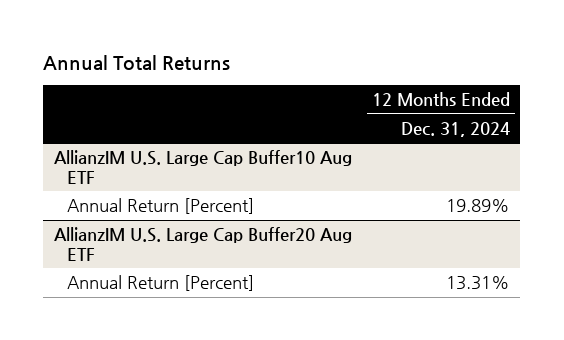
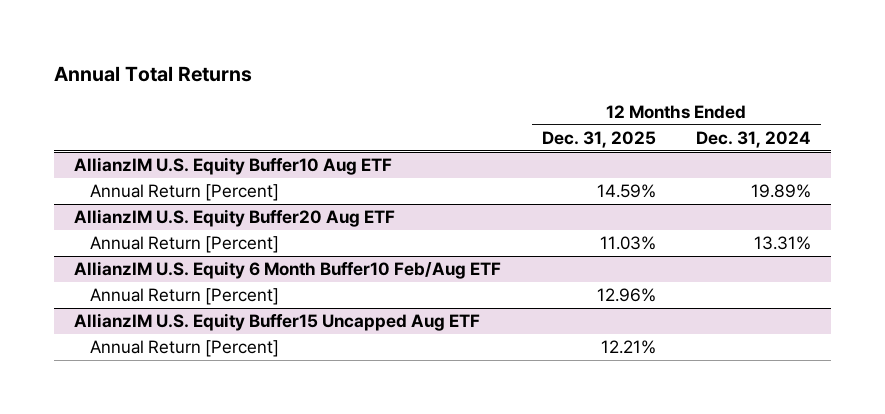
- | 12 Months Ended Dec. 31, 2024
+ | 12 Months Ended Dec. 31, 2025 | 12 Months Ended Dec. 31, 2024
- AllianzIM U.S. Large Cap Buffer10 Aug ETF
+ AllianzIM U.S. Equity Buffer10 Aug ETF
- AllianzIM U.S. Large Cap Buffer20 Aug ETF
+ AllianzIM U.S. Equity Buffer20 Aug ETF
+ AllianzIM U.S. Equity 6 Month Buffer10 Feb/Aug ETF
+ Annual Return [Percent] | 12.96% |
+ AllianzIM U.S. Equity Buffer15 Uncapped Aug ETF
+ Annual Return [Percent] | 12.21% |

